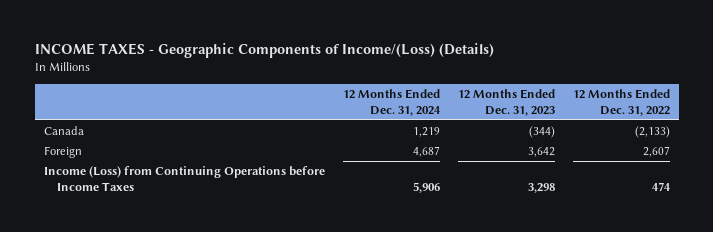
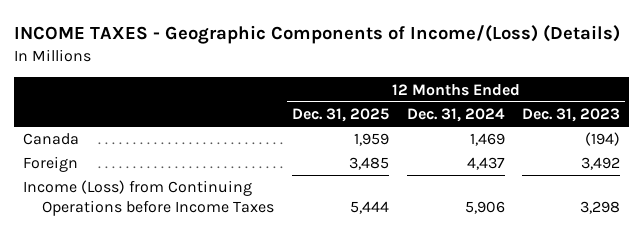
- | 12 Months Ended Dec. 31, 2024 | 12 Months Ended Dec. 31, 2023 | 12 Months Ended Dec. 31, 2022
+ | 12 Months Ended Dec. 31, 2025 | 12 Months Ended Dec. 31, 2024 | 12 Months Ended Dec. 31, 2023
- Canada | 1,219 | (344) | (2,133)
- Foreign | 4,687 | 3,642 | 2,607
+ Canada | 1,959 | 1,469 | (194)
+ Foreign | 3,485 | 4,437 | 3,492

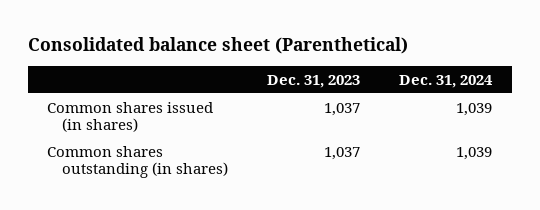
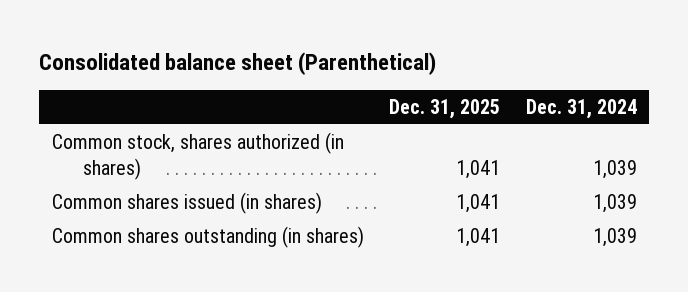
- | Dec. 31, 2023 | Dec. 31, 2024
+ | Dec. 31, 2025 | Dec. 31, 2024
+ Common stock, shares authorized (in shares) | 1,041 | 1,039

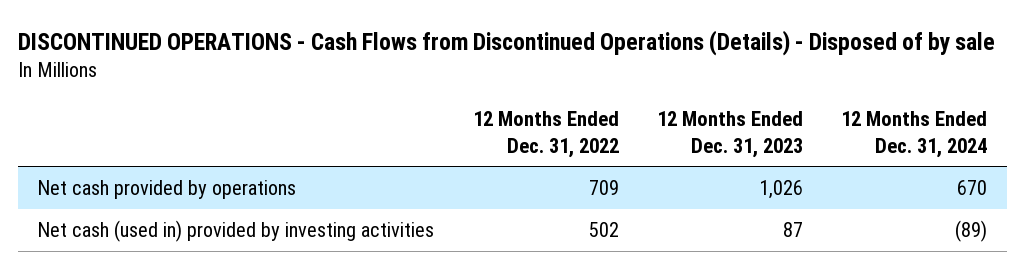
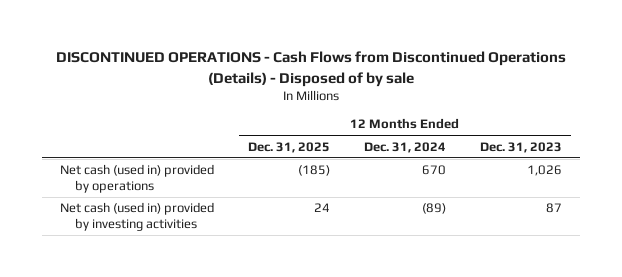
- | 12 Months Ended Dec. 31, 2022 | 12 Months Ended Dec. 31, 2023 | 12 Months Ended Dec. 31, 2024
+ | 12 Months Ended Dec. 31, 2025 | 12 Months Ended Dec. 31, 2024 | 12 Months Ended Dec. 31, 2023
- Net cash provided by operations | 709 | 1,026 | 670
+ Net cash (used in) provided by operations | (185) | 670 | 1,026

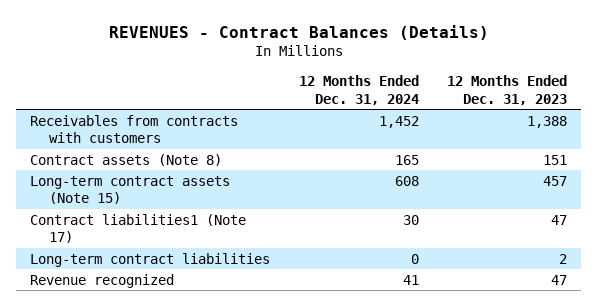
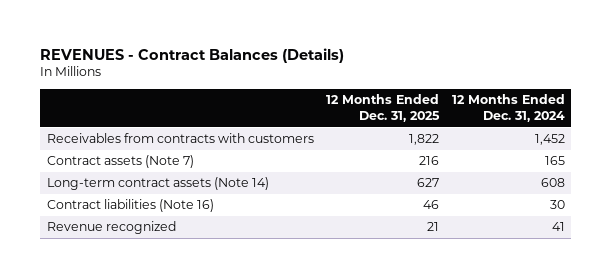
- | 12 Months Ended Dec. 31, 2024 | 12 Months Ended Dec. 31, 2023
+ | 12 Months Ended Dec. 31, 2025 | 12 Months Ended Dec. 31, 2024
- Contract assets (Note 8) | 165 | 151
- Long-term contract assets (Note 15) | 608 | 457
- Contract liabilities1 (Note 17) | 30 | 47
- Long-term contract liabilities | 0 | 2
+ Contract assets (Note 7) | 216 | 165
+ Long-term contract assets (Note 14) | 627 | 608
+ Contract liabilities (Note 16) | 46 | 30

